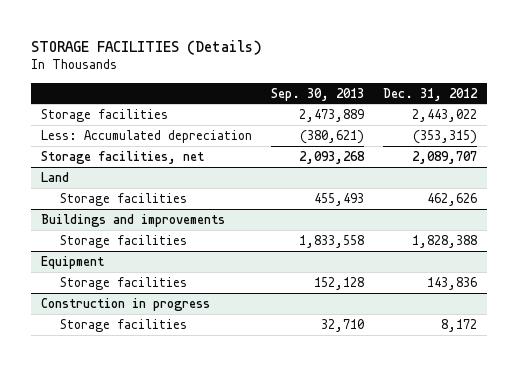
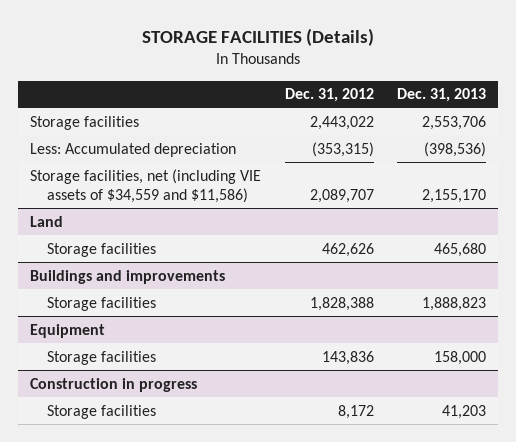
- | Sep. 30, 2013 | Dec. 31, 2012
+ | Dec. 31, 2012 | Dec. 31, 2013
- Storage facilities, net | 2,093,268 | 2,089,707
+ Storage facilities, net (including VIE assets of $34,559 and $11,586) | 2,089,707 | 2,155,170

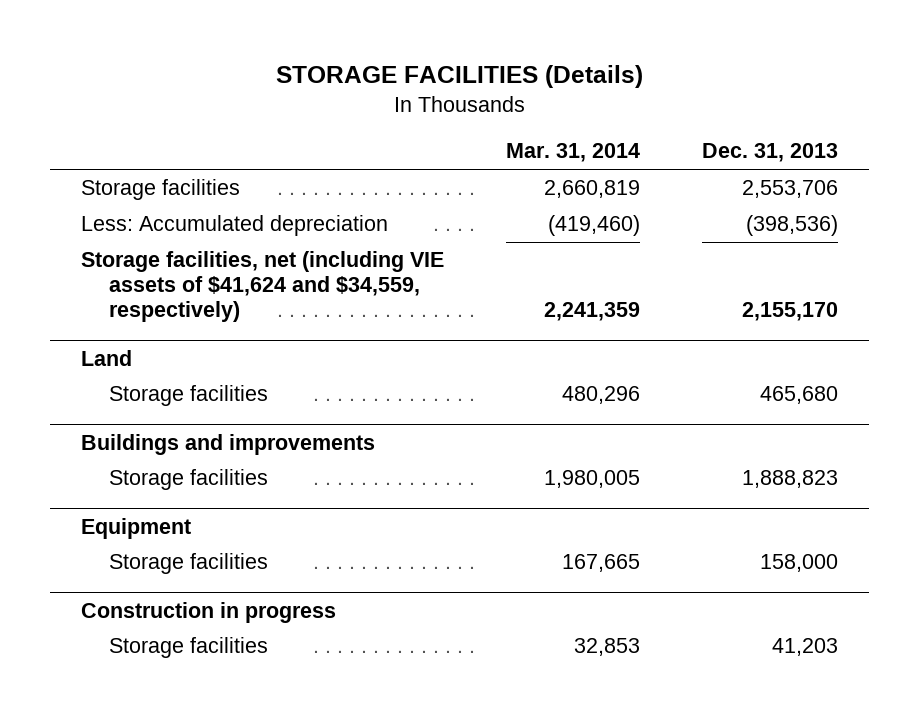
- | Dec. 31, 2012 | Dec. 31, 2013
+ | Mar. 31, 2014 | Dec. 31, 2013
- Storage facilities, net (including VIE assets of $34,559 and $11,586) | 2,089,707 | 2,155,170
+ Storage facilities, net (including VIE assets of $41,624 and $34,559, respectively) | 2,241,359 | 2,155,170

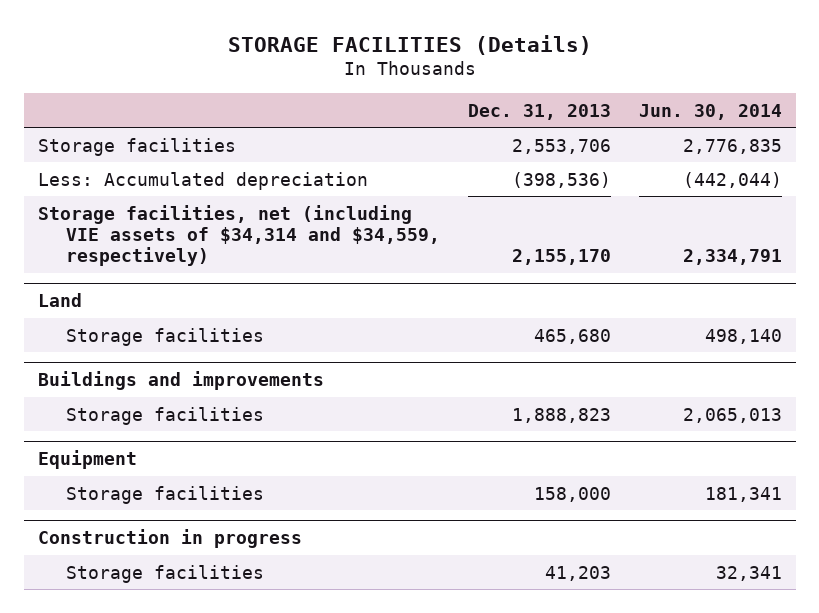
- | Mar. 31, 2014 | Dec. 31, 2013
+ | Dec. 31, 2013 | Jun. 30, 2014
- Storage facilities, net (including VIE assets of $41,624 and $34,559, respectively) | 2,241,359 | 2,155,170
+ Storage facilities, net (including VIE assets of $34,314 and $34,559, respectively) | 2,155,170 | 2,334,791

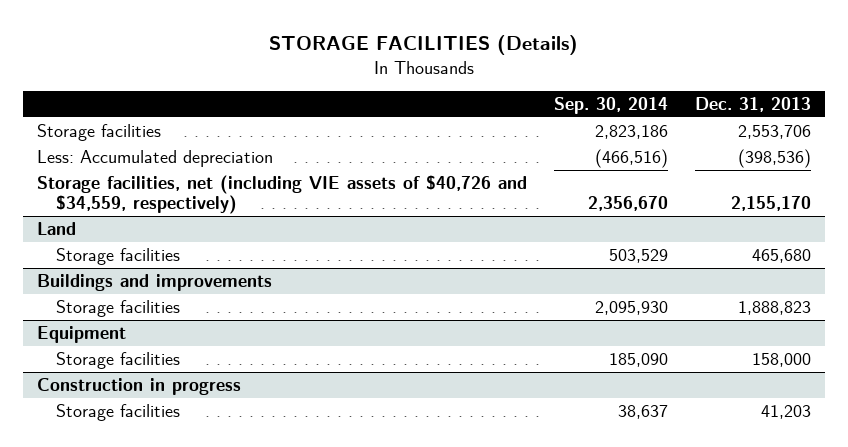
- | Dec. 31, 2013 | Jun. 30, 2014
+ | Sep. 30, 2014 | Dec. 31, 2013
- Storage facilities, net (including VIE assets of $34,314 and $34,559, respectively) | 2,155,170 | 2,334,791
+ Storage facilities, net (including VIE assets of $40,726 and $34,559, respectively) | 2,356,670 | 2,155,170

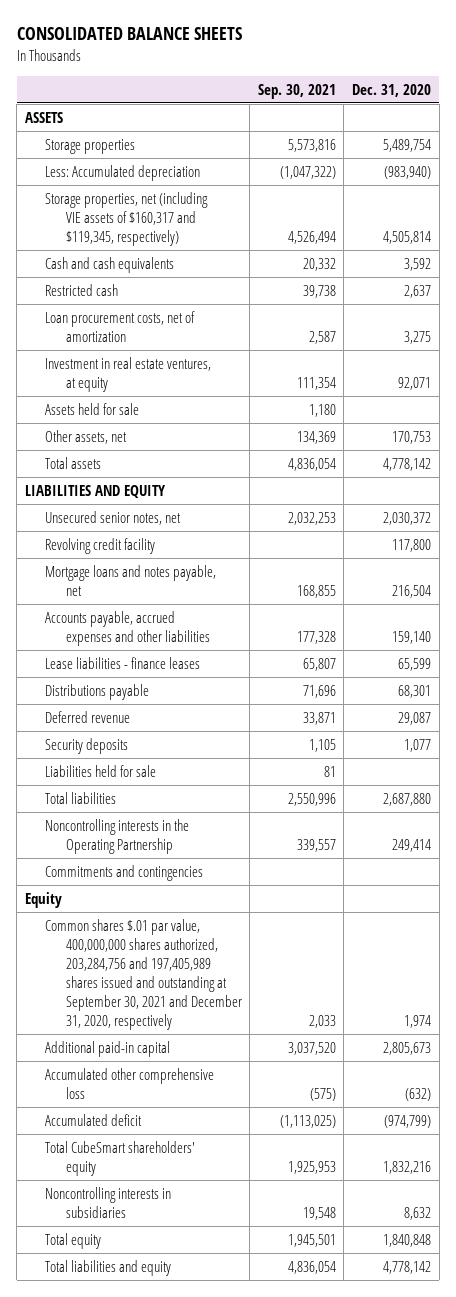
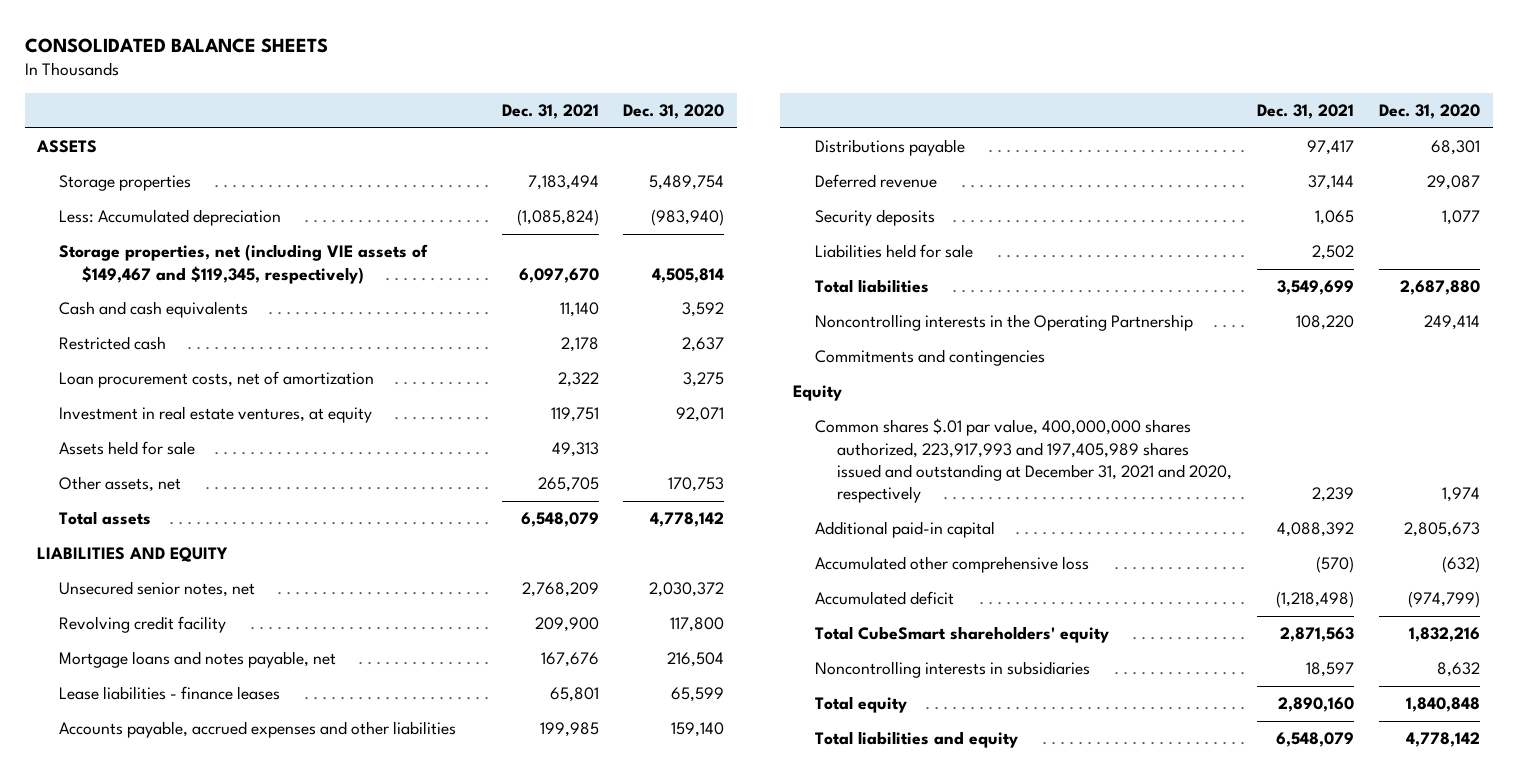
- | Sep. 30, 2021 | Dec. 31, 2020
+ | Dec. 31, 2021 | Dec. 31, 2020
- Storage properties, net (including VIE assets of $160,317 and $119,345, respectively) | 4,526,494 | 4,505,814
+ Storage properties, net (including VIE assets of $149,467 and $119,345, respectively) | 6,097,670 | 4,505,814
moved down: Accounts payable, accrued expenses and other liabilities | 199,985 | 159,140
- Common shares $.01 par value, 400,000,000 shares authorized, 203,284,756 and 197,405,989 shares issued and outstanding at September 30, 2021 and December 31, 2020, respectively | 2,033 | 1,974
+ Common shares $.01 par value, 400,000,000 shares authorized, 223,917,993 and 197,405,989 shares issued and outstanding at December 31, 2021 and 2020, respectively | 2,239 | 1,974

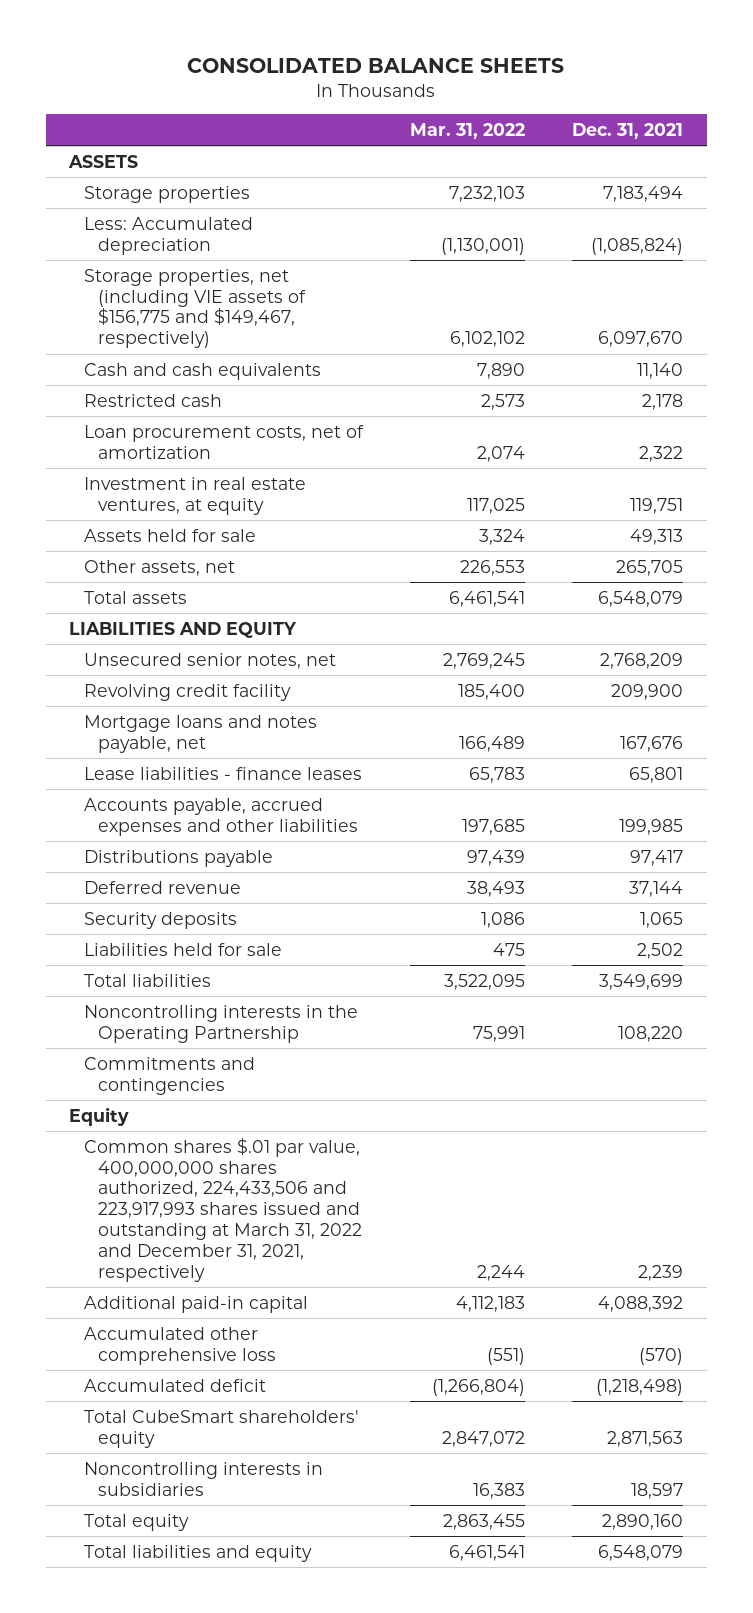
- | Dec. 31, 2021 | Dec. 31, 2020
+ | Mar. 31, 2022 | Dec. 31, 2021
- Storage properties, net (including VIE assets of $149,467 and $119,345, respectively) | 6,097,670 | 4,505,814
+ Storage properties, net (including VIE assets of $156,775 and $149,467, respectively) | 6,102,102 | 6,097,670
- Common shares $.01 par value, 400,000,000 shares authorized, 223,917,993 and 197,405,989 shares issued and outstanding at December 31, 2021 and 2020, respectively | 2,239 | 1,974
+ Common shares $.01 par value, 400,000,000 shares authorized, 224,433,506 and 223,917,993 shares issued and outstanding at March 31, 2022 and December 31, 2021, respectively | 2,244 | 2,239

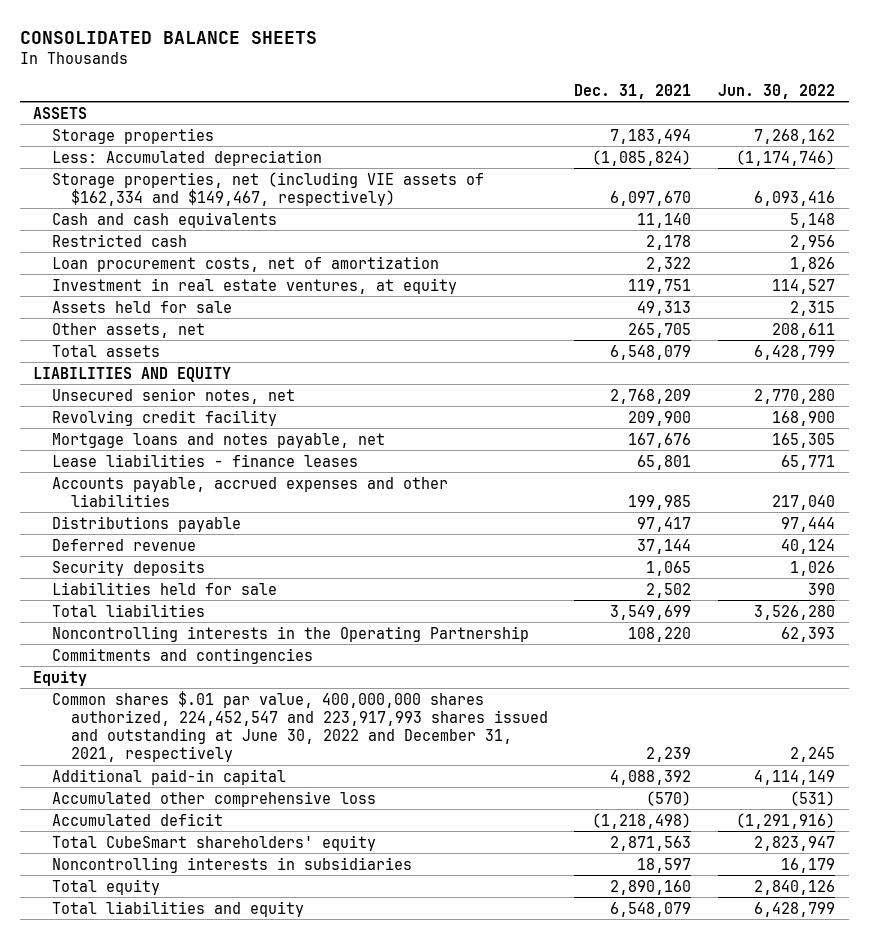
- | Mar. 31, 2022 | Dec. 31, 2021
+ | Dec. 31, 2021 | Jun. 30, 2022
- Storage properties, net (including VIE assets of $156,775 and $149,467, respectively) | 6,102,102 | 6,097,670
+ Storage properties, net (including VIE assets of $162,334 and $149,467, respectively) | 6,097,670 | 6,093,416
- Common shares $.01 par value, 400,000,000 shares authorized, 224,433,506 and 223,917,993 shares issued and outstanding at March 31, 2022 and December 31, 2021, respectively | 2,244 | 2,239
+ Common shares $.01 par value, 400,000,000 shares authorized, 224,452,547 and 223,917,993 shares issued and outstanding at June 30, 2022 and December 31, 2021, respectively | 2,239 | 2,245

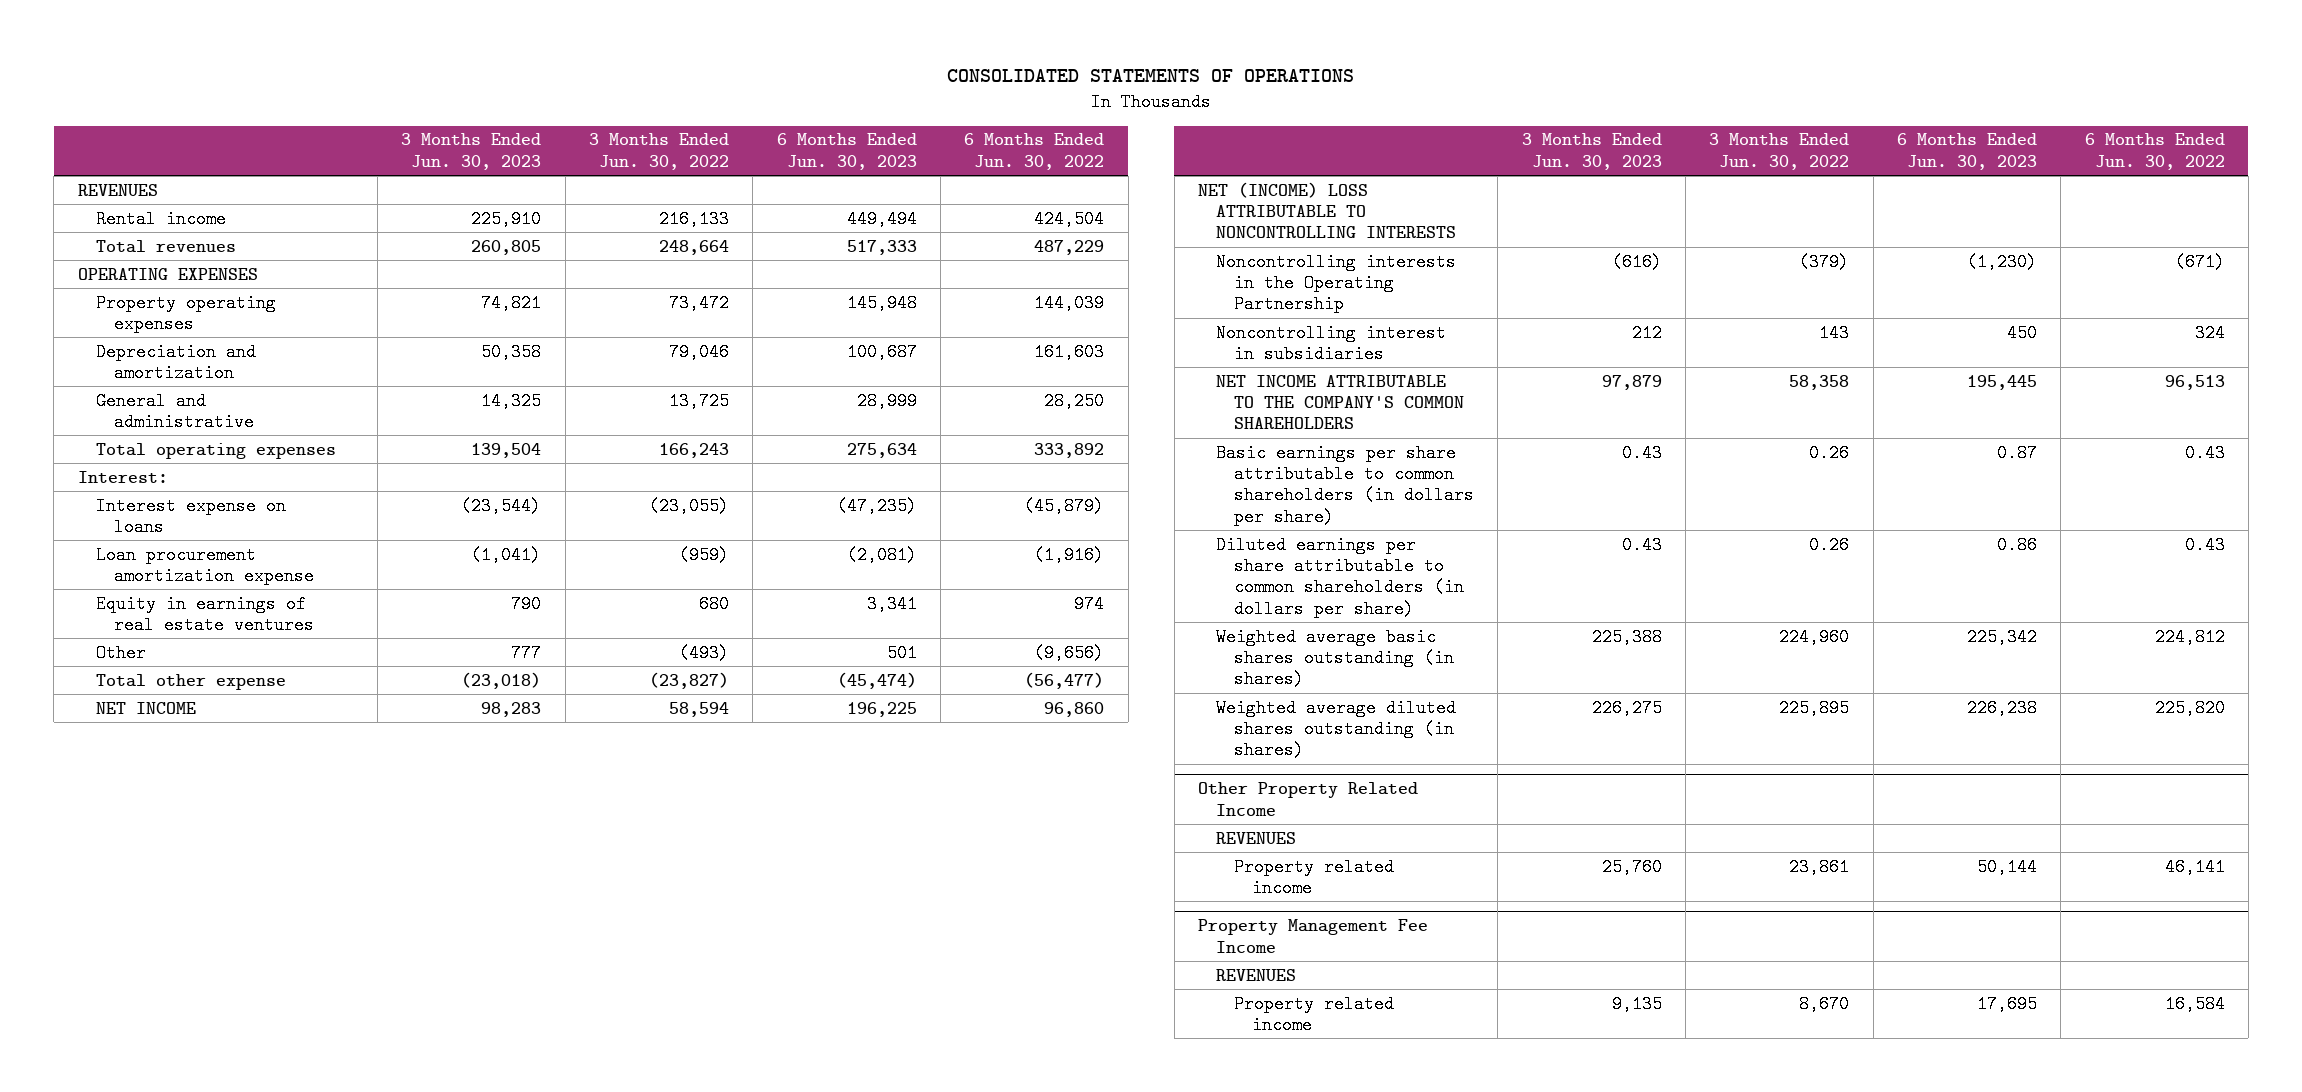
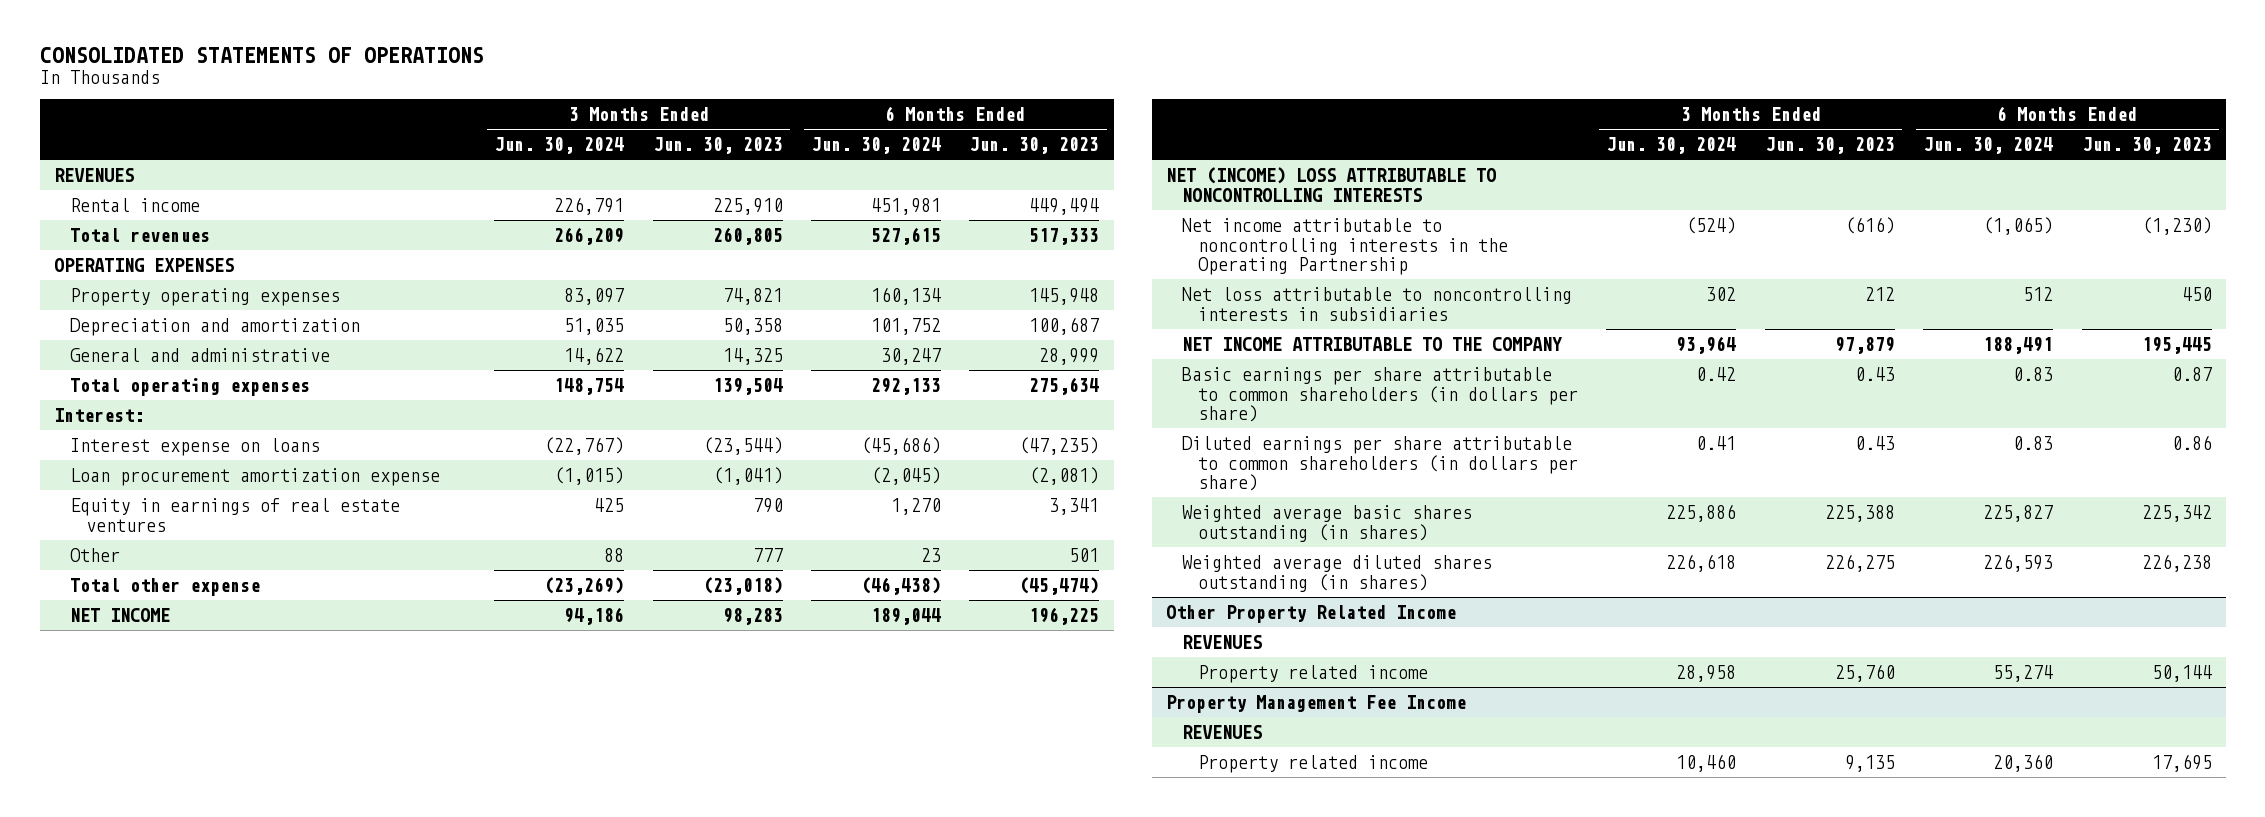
- | 3 Months Ended Jun. 30, 2023 | 3 Months Ended Jun. 30, 2022 | 6 Months Ended Jun. 30, 2023 | 6 Months Ended Jun. 30, 2022
+ | 3 Months Ended Jun. 30, 2024 | 3 Months Ended Jun. 30, 2023 | 6 Months Ended Jun. 30, 2024 | 6 Months Ended Jun. 30, 2023
- Noncontrolling interests in the Operating Partnership | (616) | (379) | (1,230) | (671)
- Noncontrolling interest in subsidiaries | 212 | 143 | 450 | 324
- NET INCOME ATTRIBUTABLE TO THE COMPANY'S COMMON SHAREHOLDERS | 97,879 | 58,358 | 195,445 | 96,513
+ Net income attributable to noncontrolling interests in the Operating Partnership | (524) | (616) | (1,065) | (1,230)
+ Net loss attributable to noncontrolling interests in subsidiaries | 302 | 212 | 512 | 450
+ NET INCOME ATTRIBUTABLE TO THE COMPANY | 93,964 | 97,879 | 188,491 | 195,445

